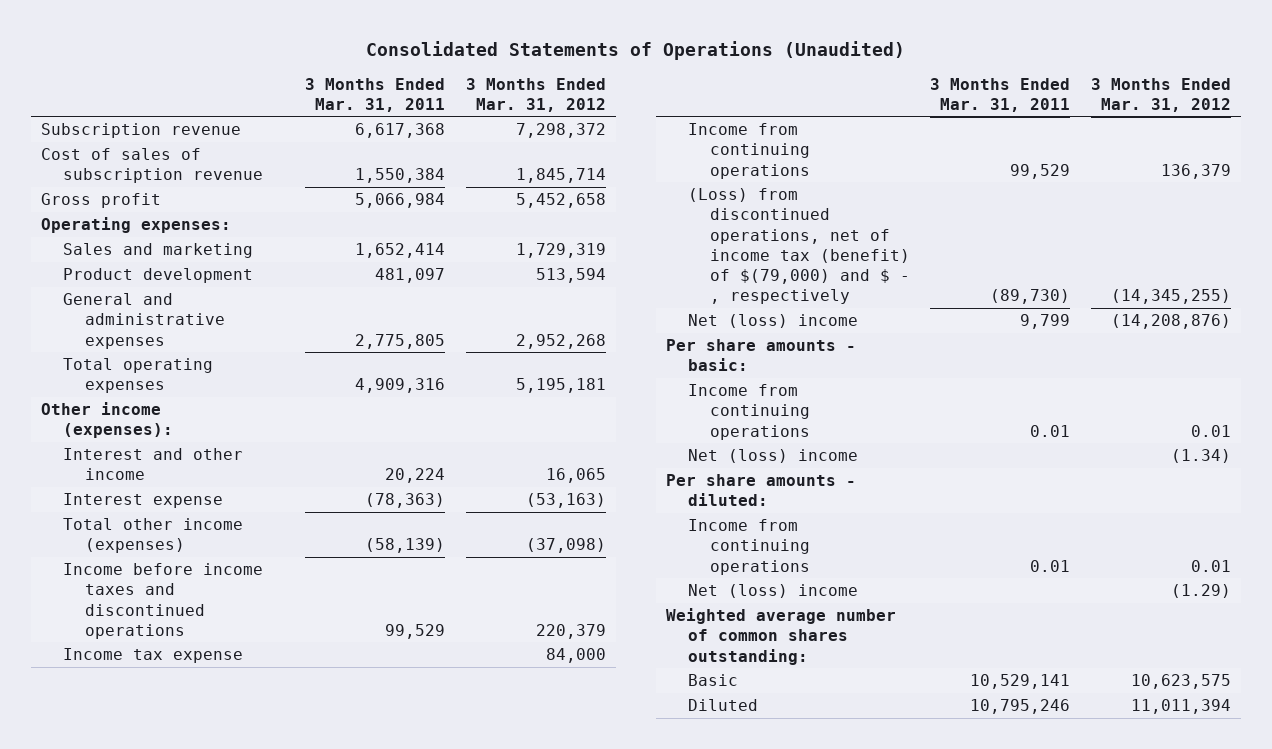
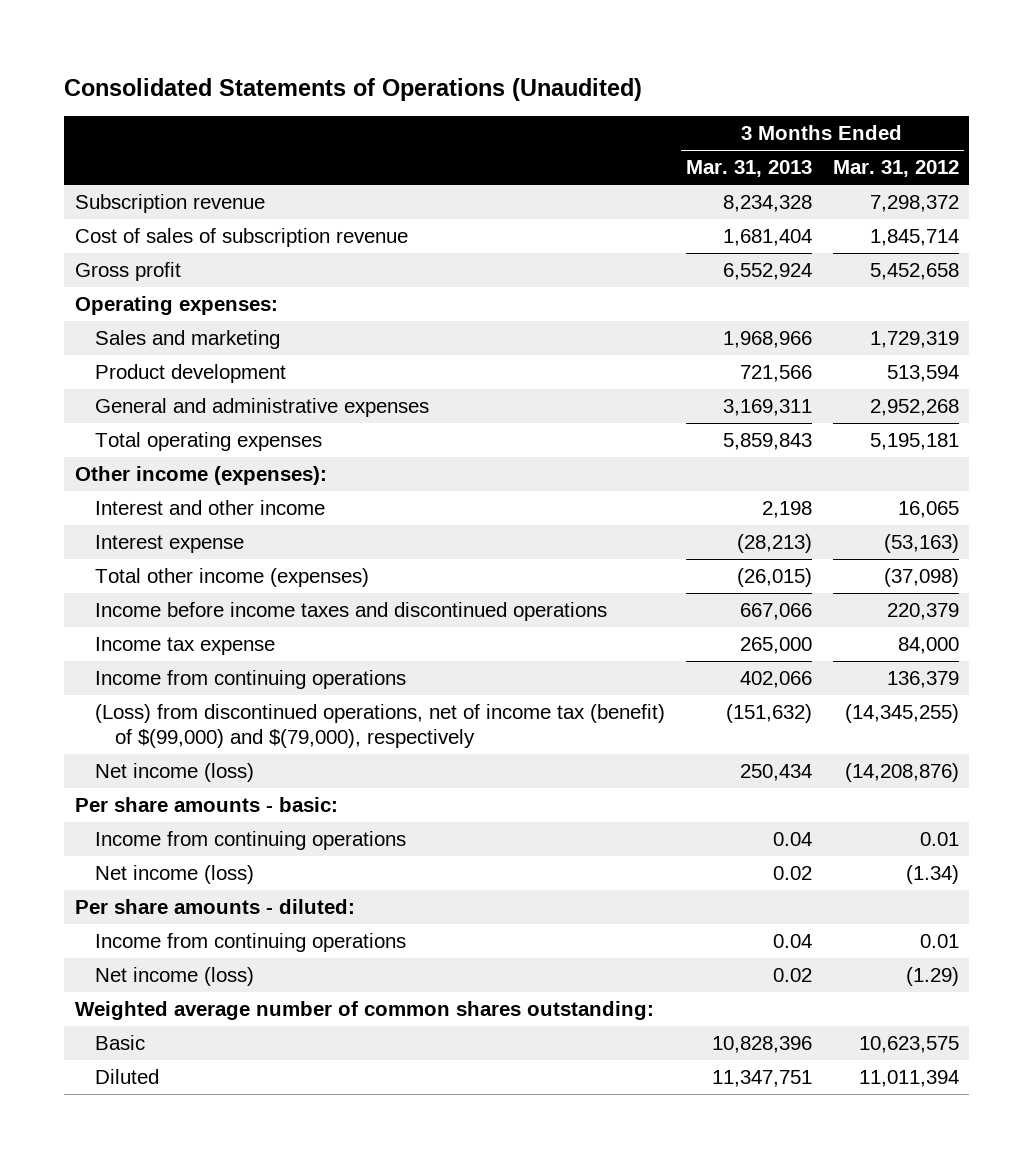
- | 3 Months Ended Mar. 31, 2011 | 3 Months Ended Mar. 31, 2012
+ | 3 Months Ended Mar. 31, 2013 | 3 Months Ended Mar. 31, 2012
- (Loss) from discontinued operations, net of income tax (benefit) of $(79,000) and $ - , respectively | (89,730) | (14,345,255)
- Net (loss) income | 9,799 | (14,208,876)
+ (Loss) from discontinued operations, net of income tax (benefit) of $(99,000) and $(79,000), respectively | (151,632) | (14,345,255)
+ Net income (loss) | 250,434 | (14,208,876)
- Net (loss) income | | (1.34)
+ Net income (loss) | 0.02 | (1.34)
- Net (loss) income | | (1.29)
+ Net income (loss) | 0.02 | (1.29)

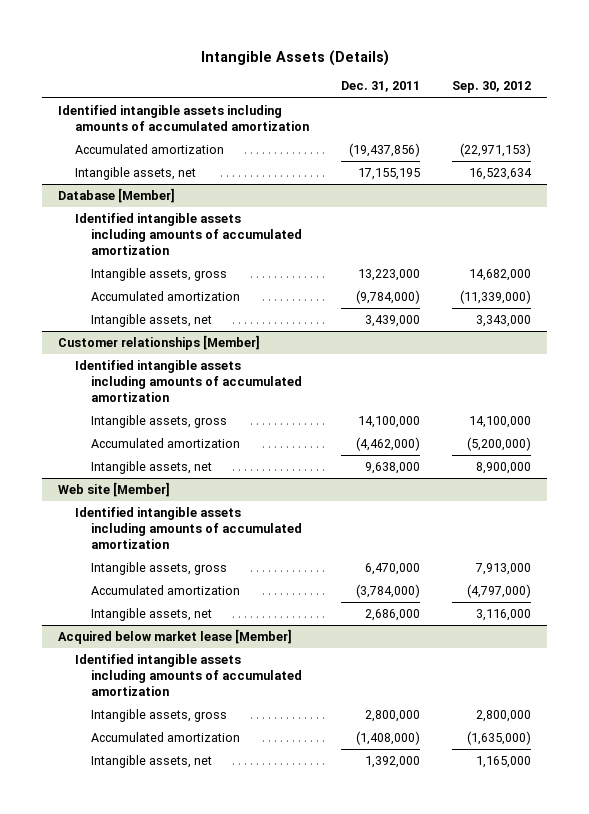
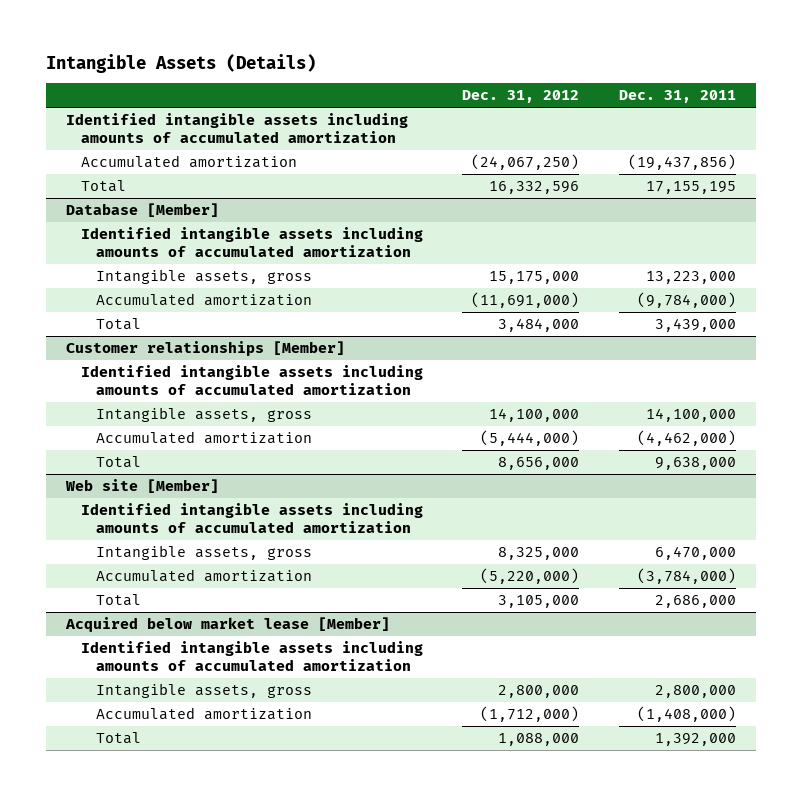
- | Dec. 31, 2011 | Sep. 30, 2012
+ | Dec. 31, 2012 | Dec. 31, 2011
- Intangible assets, net | 17,155,195 | 16,523,634
+ Total | 16,332,596 | 17,155,195
@ Database [Member]
- Intangible assets, net | 3,439,000 | 3,343,000
+ Total | 3,484,000 | 3,439,000
@ Customer relationships [Member]
- Intangible assets, net | 9,638,000 | 8,900,000
+ Total | 8,656,000 | 9,638,000
@ Web site [Member]
- Intangible assets, net | 2,686,000 | 3,116,000
+ Total | 3,105,000 | 2,686,000
@ Acquired below market lease [Member]
- Intangible assets, net | 1,392,000 | 1,165,000
+ Total | 1,088,000 | 1,392,000

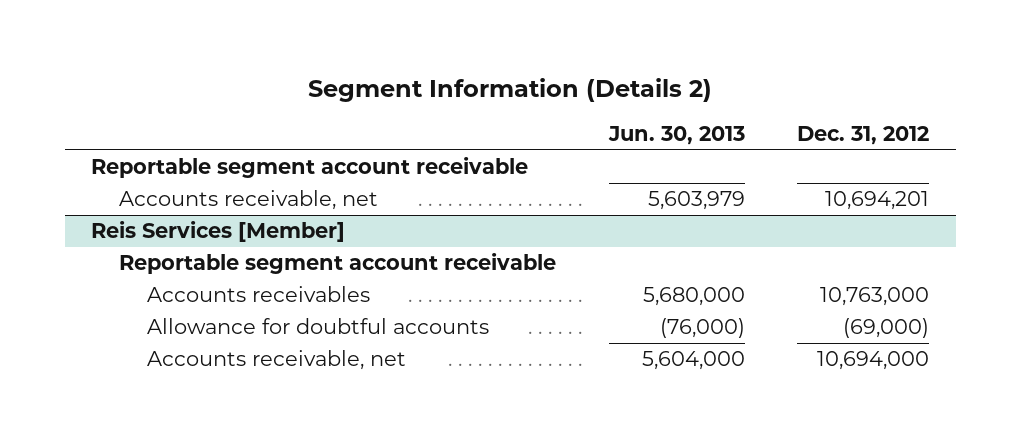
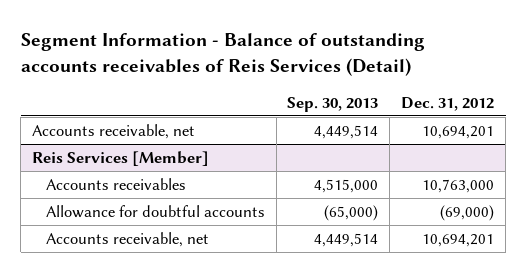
- Segment Information (Details 2)
+ Segment Information - Balance of outstanding accounts receivables of Reis Services (Detail)
- | Jun. 30, 2013 | Dec. 31, 2012
+ | Sep. 30, 2013 | Dec. 31, 2012
- Reportable segment account receivable
@ Reis Services [Member]
- Reportable segment account receivable
- Accounts receivable, net | 5,604,000 | 10,694,000
+ Accounts receivable, net | 4,449,514 | 10,694,201

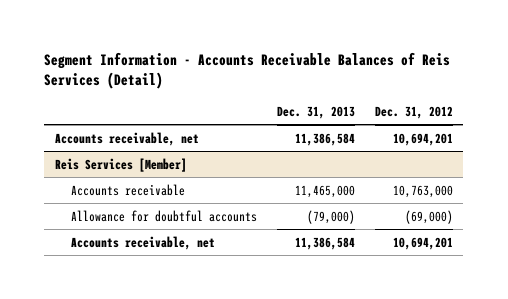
- Segment Information - Balance of outstanding accounts receivables of Reis Services (Detail)
+ Segment Information - Accounts Receivable Balances of Reis Services (Detail)
- | Sep. 30, 2013 | Dec. 31, 2012
+ | Dec. 31, 2013 | Dec. 31, 2012
@ Reis Services [Member]
- Accounts receivables | 4,515,000 | 10,763,000
+ Accounts receivable | 11,465,000 | 10,763,000

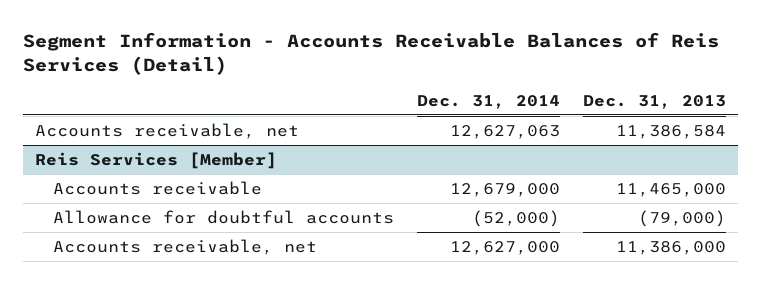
- | Dec. 31, 2013 | Dec. 31, 2012
+ | Dec. 31, 2014 | Dec. 31, 2013
@ Reis Services [Member]
- Accounts receivable, net | 11,386,584 | 10,694,201
+ Accounts receivable, net | 12,627,000 | 11,386,000

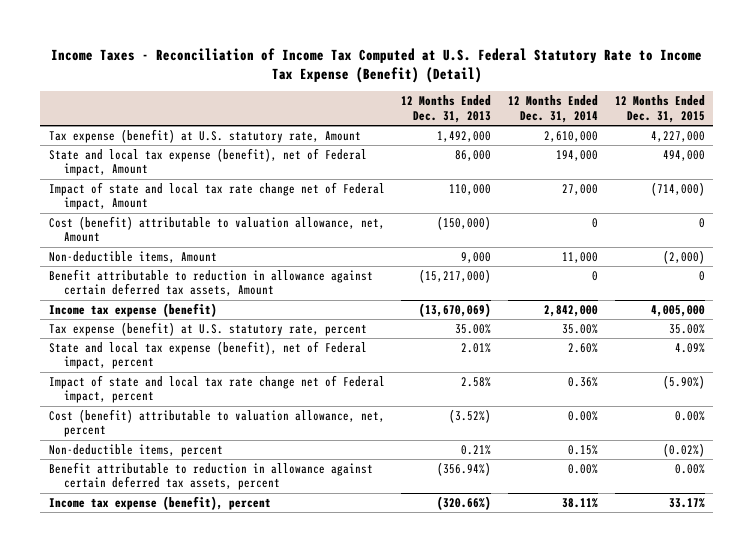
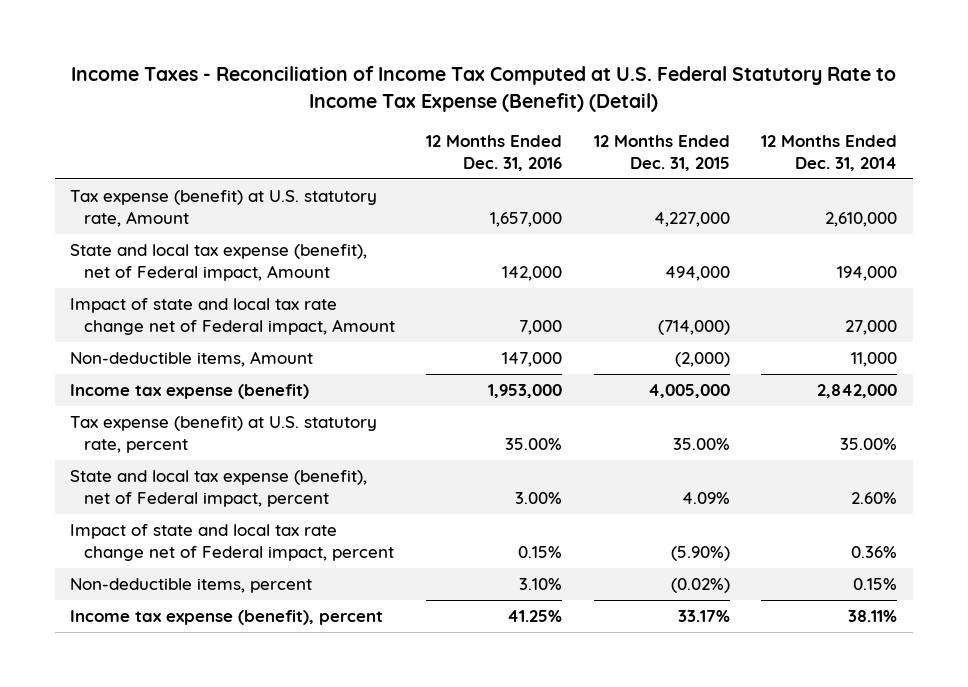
- | 12 Months Ended Dec. 31, 2013 | 12 Months Ended Dec. 31, 2014 | 12 Months Ended Dec. 31, 2015
+ | 12 Months Ended Dec. 31, 2016 | 12 Months Ended Dec. 31, 2015 | 12 Months Ended Dec. 31, 2014
- Cost (benefit) attributable to valuation allowance, net, Amount | (150,000) | 0 | 0
- Benefit attributable to reduction in allowance against certain deferred tax assets, Amount | (15,217,000) | 0 | 0
- Cost (benefit) attributable to valuation allowance, net, percent | (3.52%) | 0.00% | 0.00%
- Benefit attributable to reduction in allowance against certain deferred tax assets, percent | (356.94%) | 0.00% | 0.00%

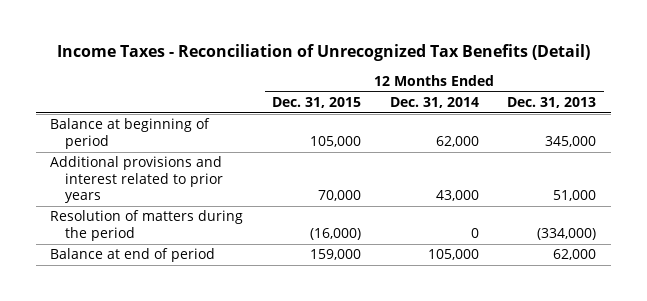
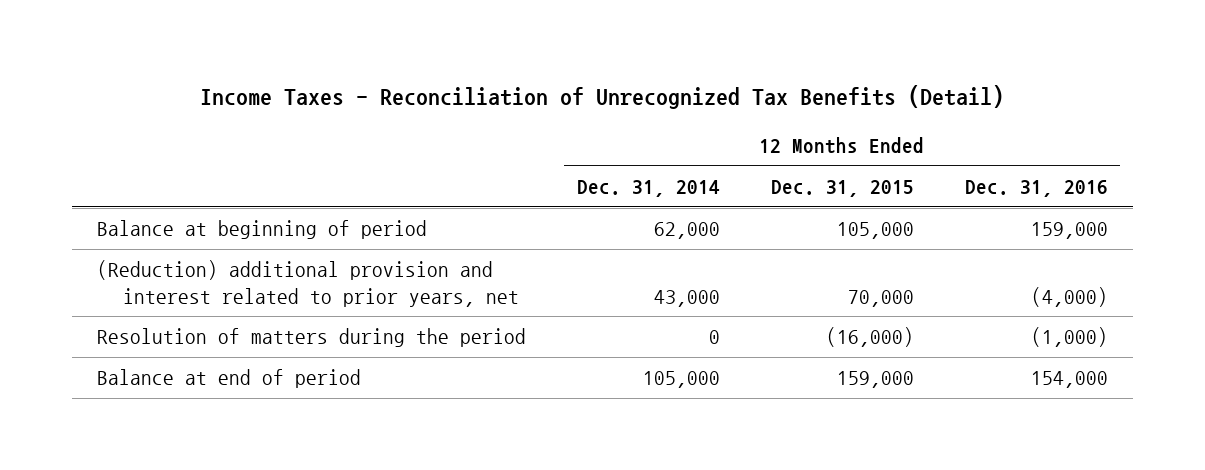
- | 12 Months Ended Dec. 31, 2015 | 12 Months Ended Dec. 31, 2014 | 12 Months Ended Dec. 31, 2013
+ | 12 Months Ended Dec. 31, 2014 | 12 Months Ended Dec. 31, 2015 | 12 Months Ended Dec. 31, 2016
- Additional provisions and interest related to prior years | 70,000 | 43,000 | 51,000
+ (Reduction) additional provision and interest related to prior years, net | 43,000 | 70,000 | (4,000)

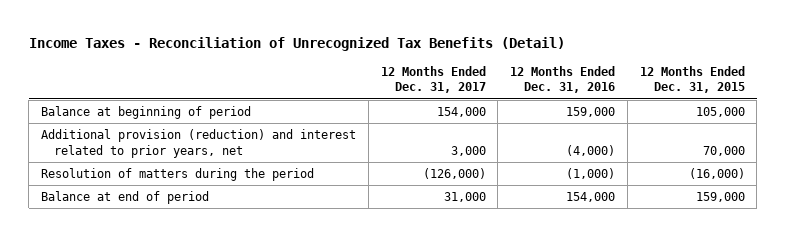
- | 12 Months Ended Dec. 31, 2014 | 12 Months Ended Dec. 31, 2015 | 12 Months Ended Dec. 31, 2016
+ | 12 Months Ended Dec. 31, 2017 | 12 Months Ended Dec. 31, 2016 | 12 Months Ended Dec. 31, 2015
- (Reduction) additional provision and interest related to prior years, net | 43,000 | 70,000 | (4,000)
+ Additional provision (reduction) and interest related to prior years, net | 3,000 | (4,000) | 70,000

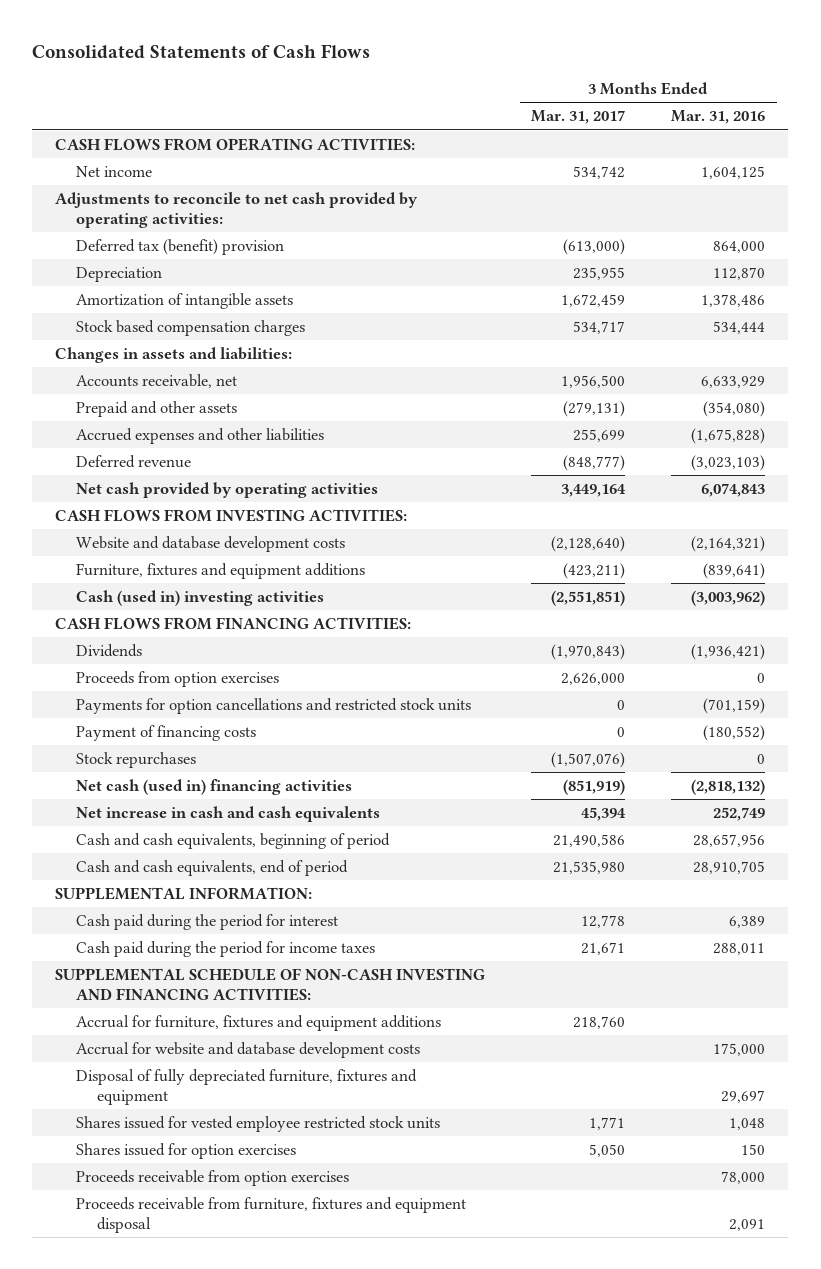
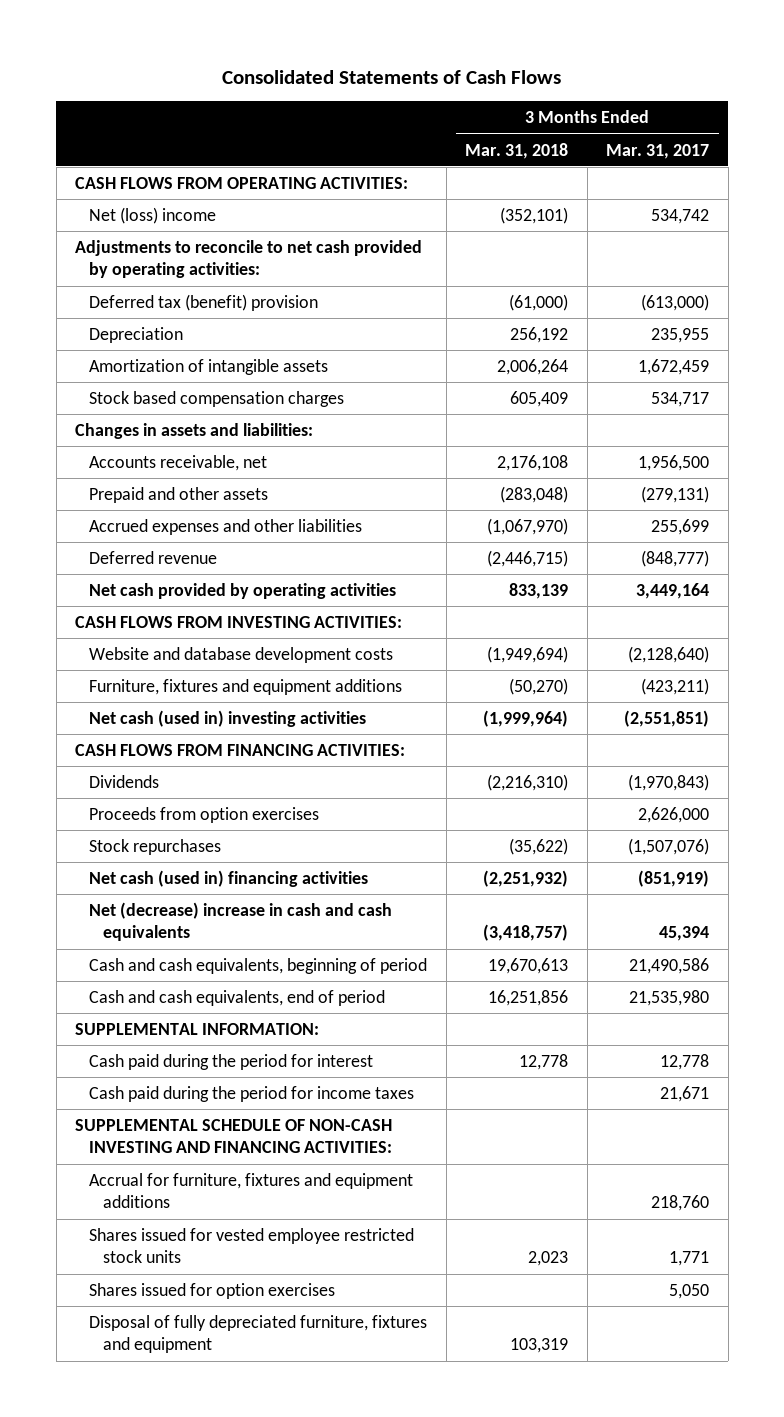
- | 3 Months Ended Mar. 31, 2017 | 3 Months Ended Mar. 31, 2016
+ | 3 Months Ended Mar. 31, 2018 | 3 Months Ended Mar. 31, 2017
- Net income | 534,742 | 1,604,125
+ Net (loss) income | (352,101) | 534,742
- Cash (used in) investing activities | (2,551,851) | (3,003,962)
+ Net cash (used in) investing activities | (1,999,964) | (2,551,851)
- Payments for option cancellations and restricted stock units | 0 | (701,159)
- Payment of financing costs | 0 | (180,552)
- Net increase in cash and cash equivalents | 45,394 | 252,749
+ Net (decrease) increase in cash and cash equivalents | (3,418,757) | 45,394
- Accrual for website and database development costs | | 175,000
- Proceeds receivable from option exercises | | 78,000
- Proceeds receivable from furniture, fixtures and equipment disposal | | 2,091
moved down: Disposal of fully depreciated furniture, fixtures and equipment | 103,319 |

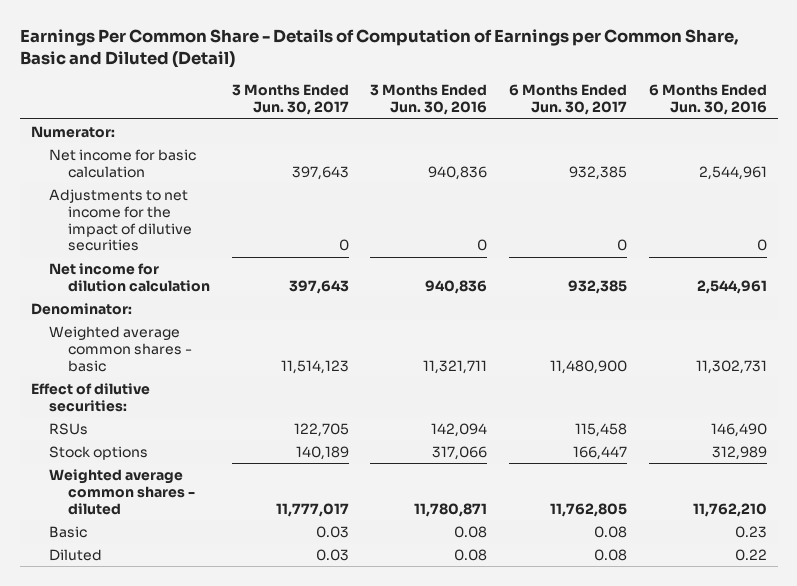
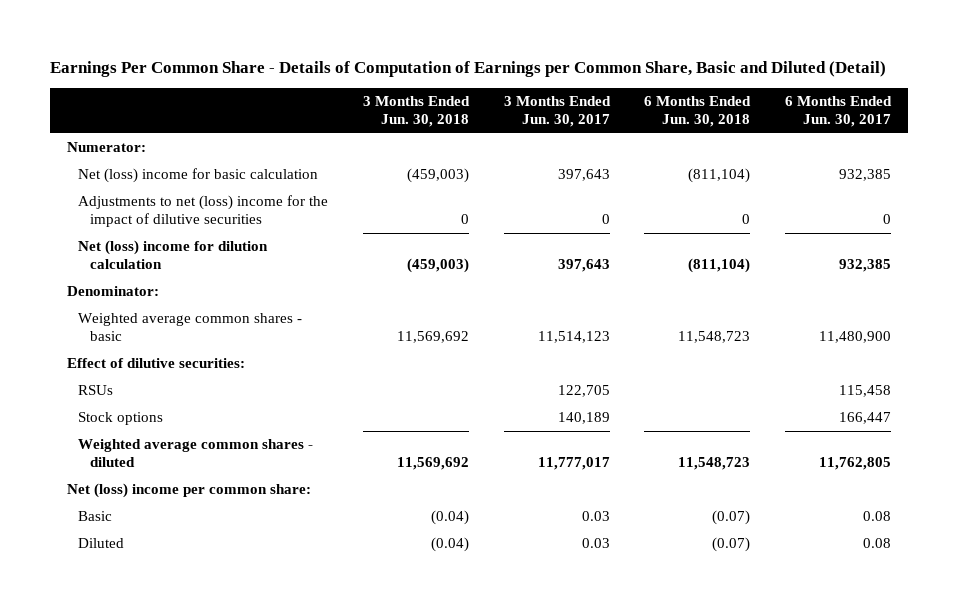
- | 3 Months Ended Jun. 30, 2017 | 3 Months Ended Jun. 30, 2016 | 6 Months Ended Jun. 30, 2017 | 6 Months Ended Jun. 30, 2016
+ | 3 Months Ended Jun. 30, 2018 | 3 Months Ended Jun. 30, 2017 | 6 Months Ended Jun. 30, 2018 | 6 Months Ended Jun. 30, 2017
- Net income for basic calculation | 397,643 | 940,836 | 932,385 | 2,544,961
- Adjustments to net income for the impact of dilutive securities | 0 | 0 | 0 | 0
- Net income for dilution calculation | 397,643 | 940,836 | 932,385 | 2,544,961
+ Net (loss) income for basic calculation | (459,003) | 397,643 | (811,104) | 932,385
+ Adjustments to net (loss) income for the impact of dilutive securities | 0 | 0 | 0 | 0
+ Net (loss) income for dilution calculation | (459,003) | 397,643 | (811,104) | 932,385
+ Net (loss) income per common share:

